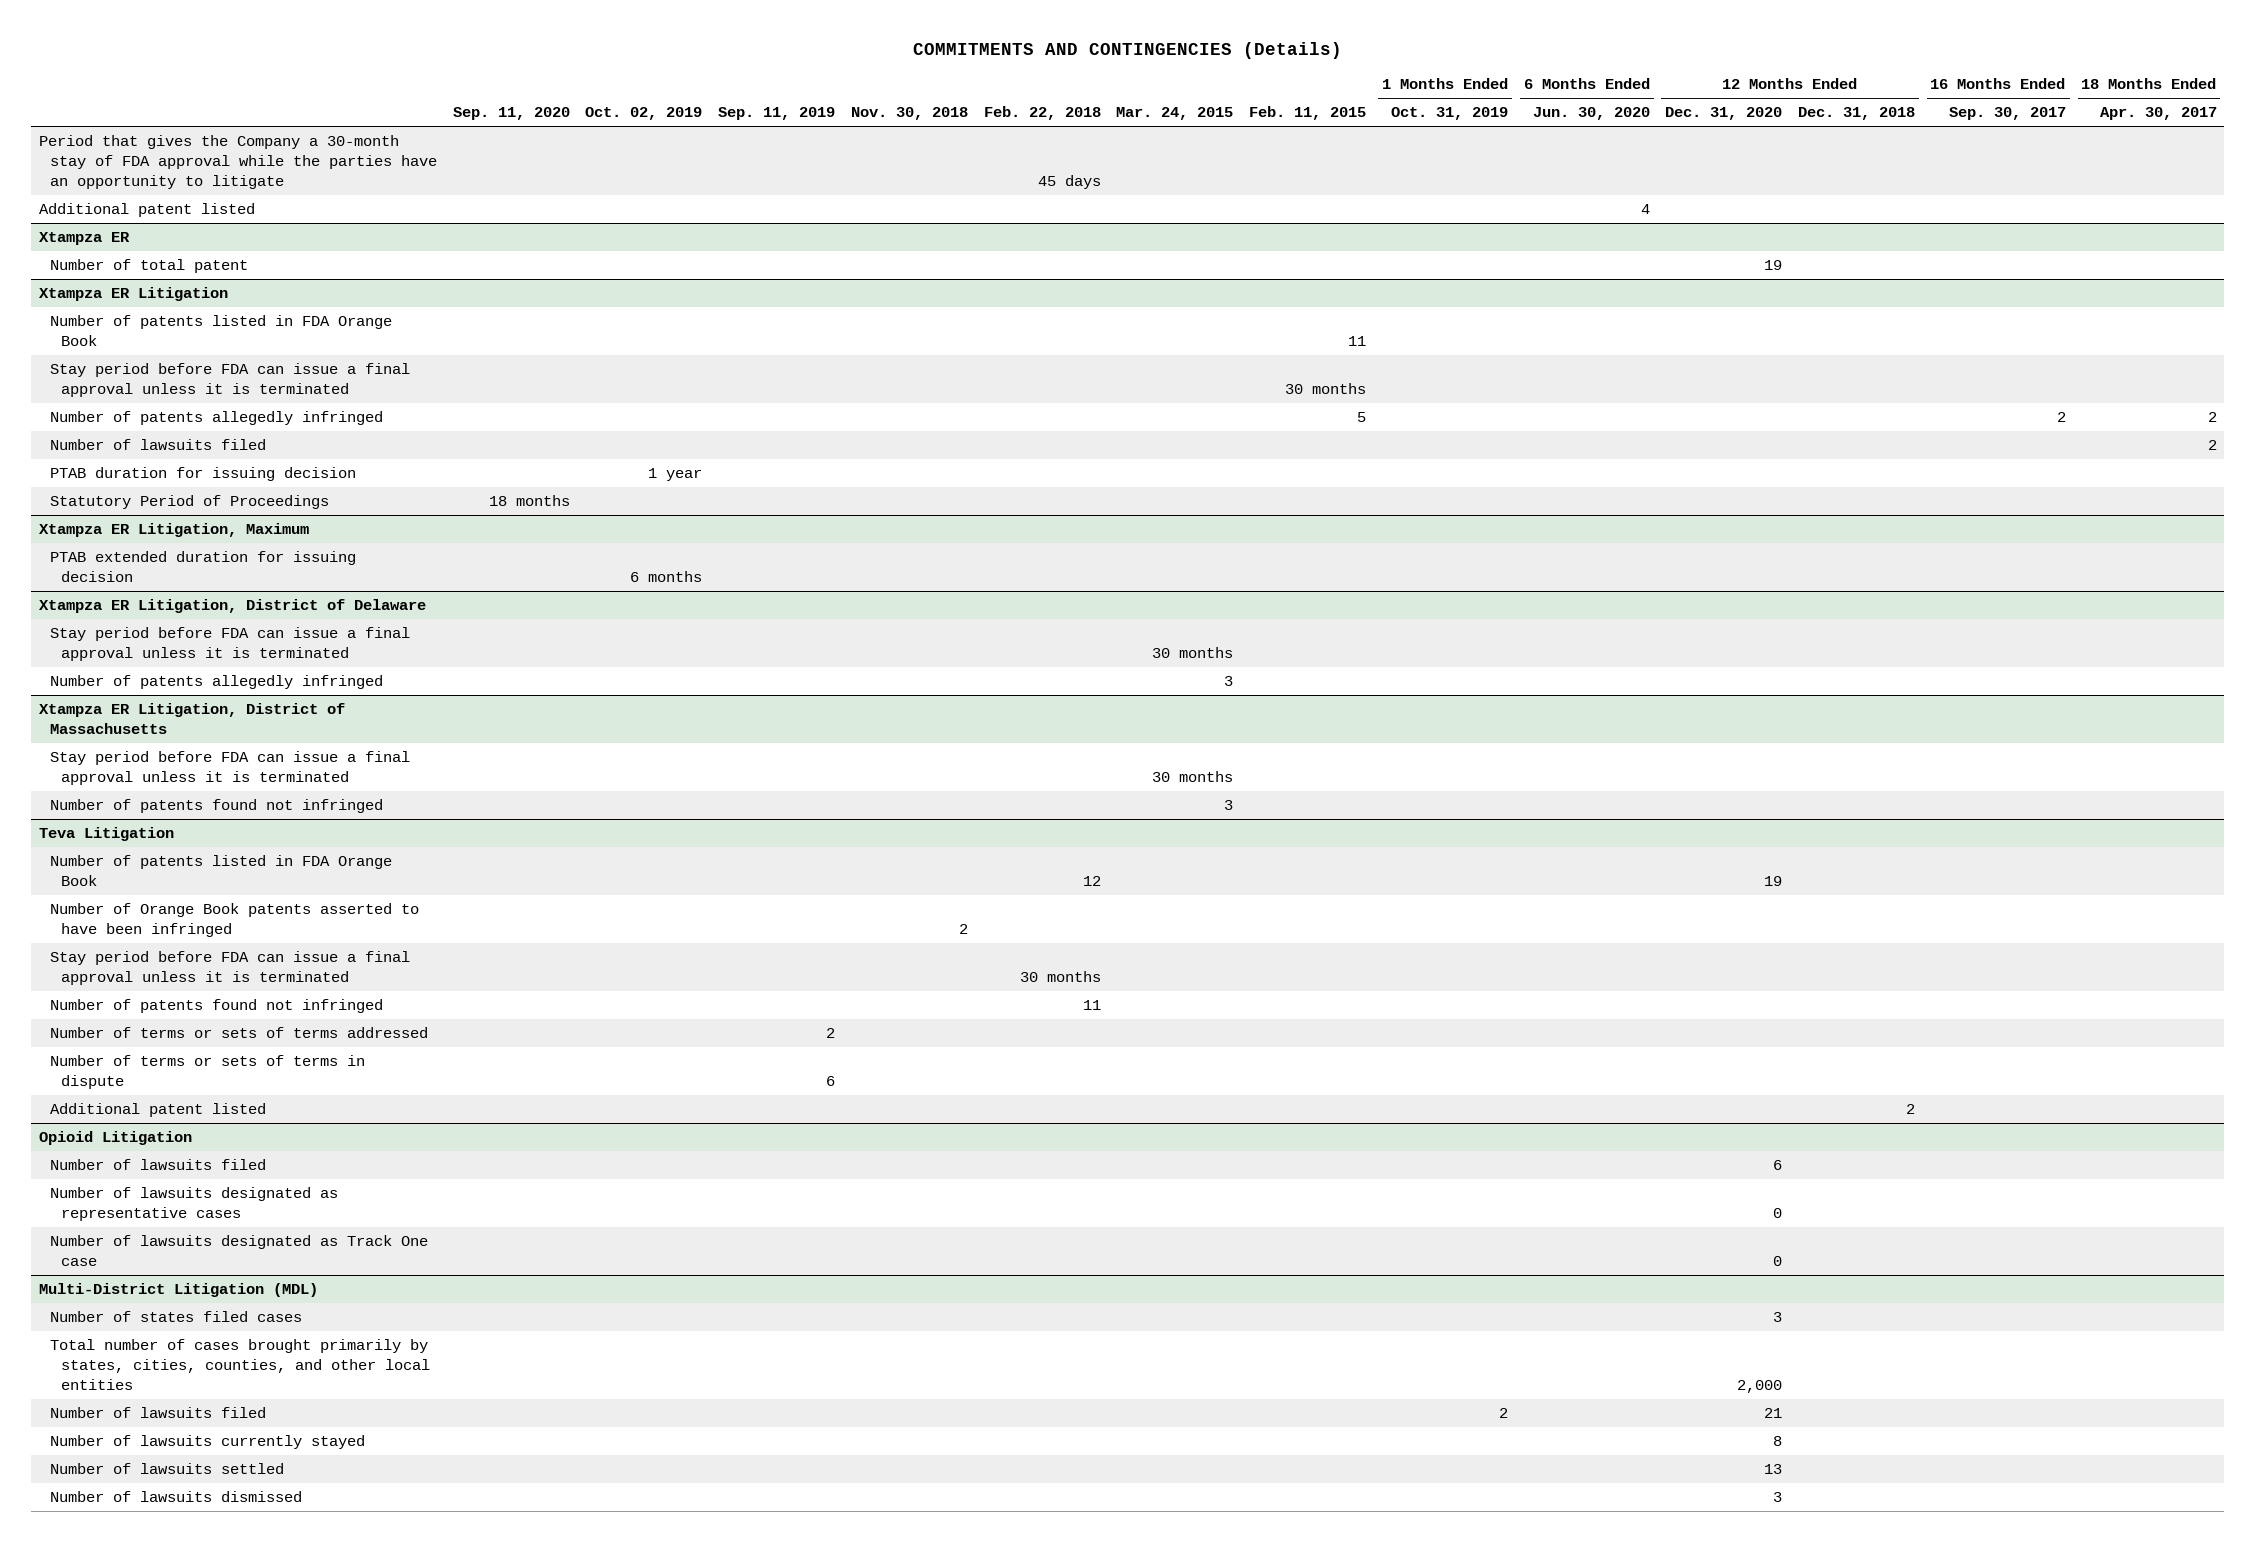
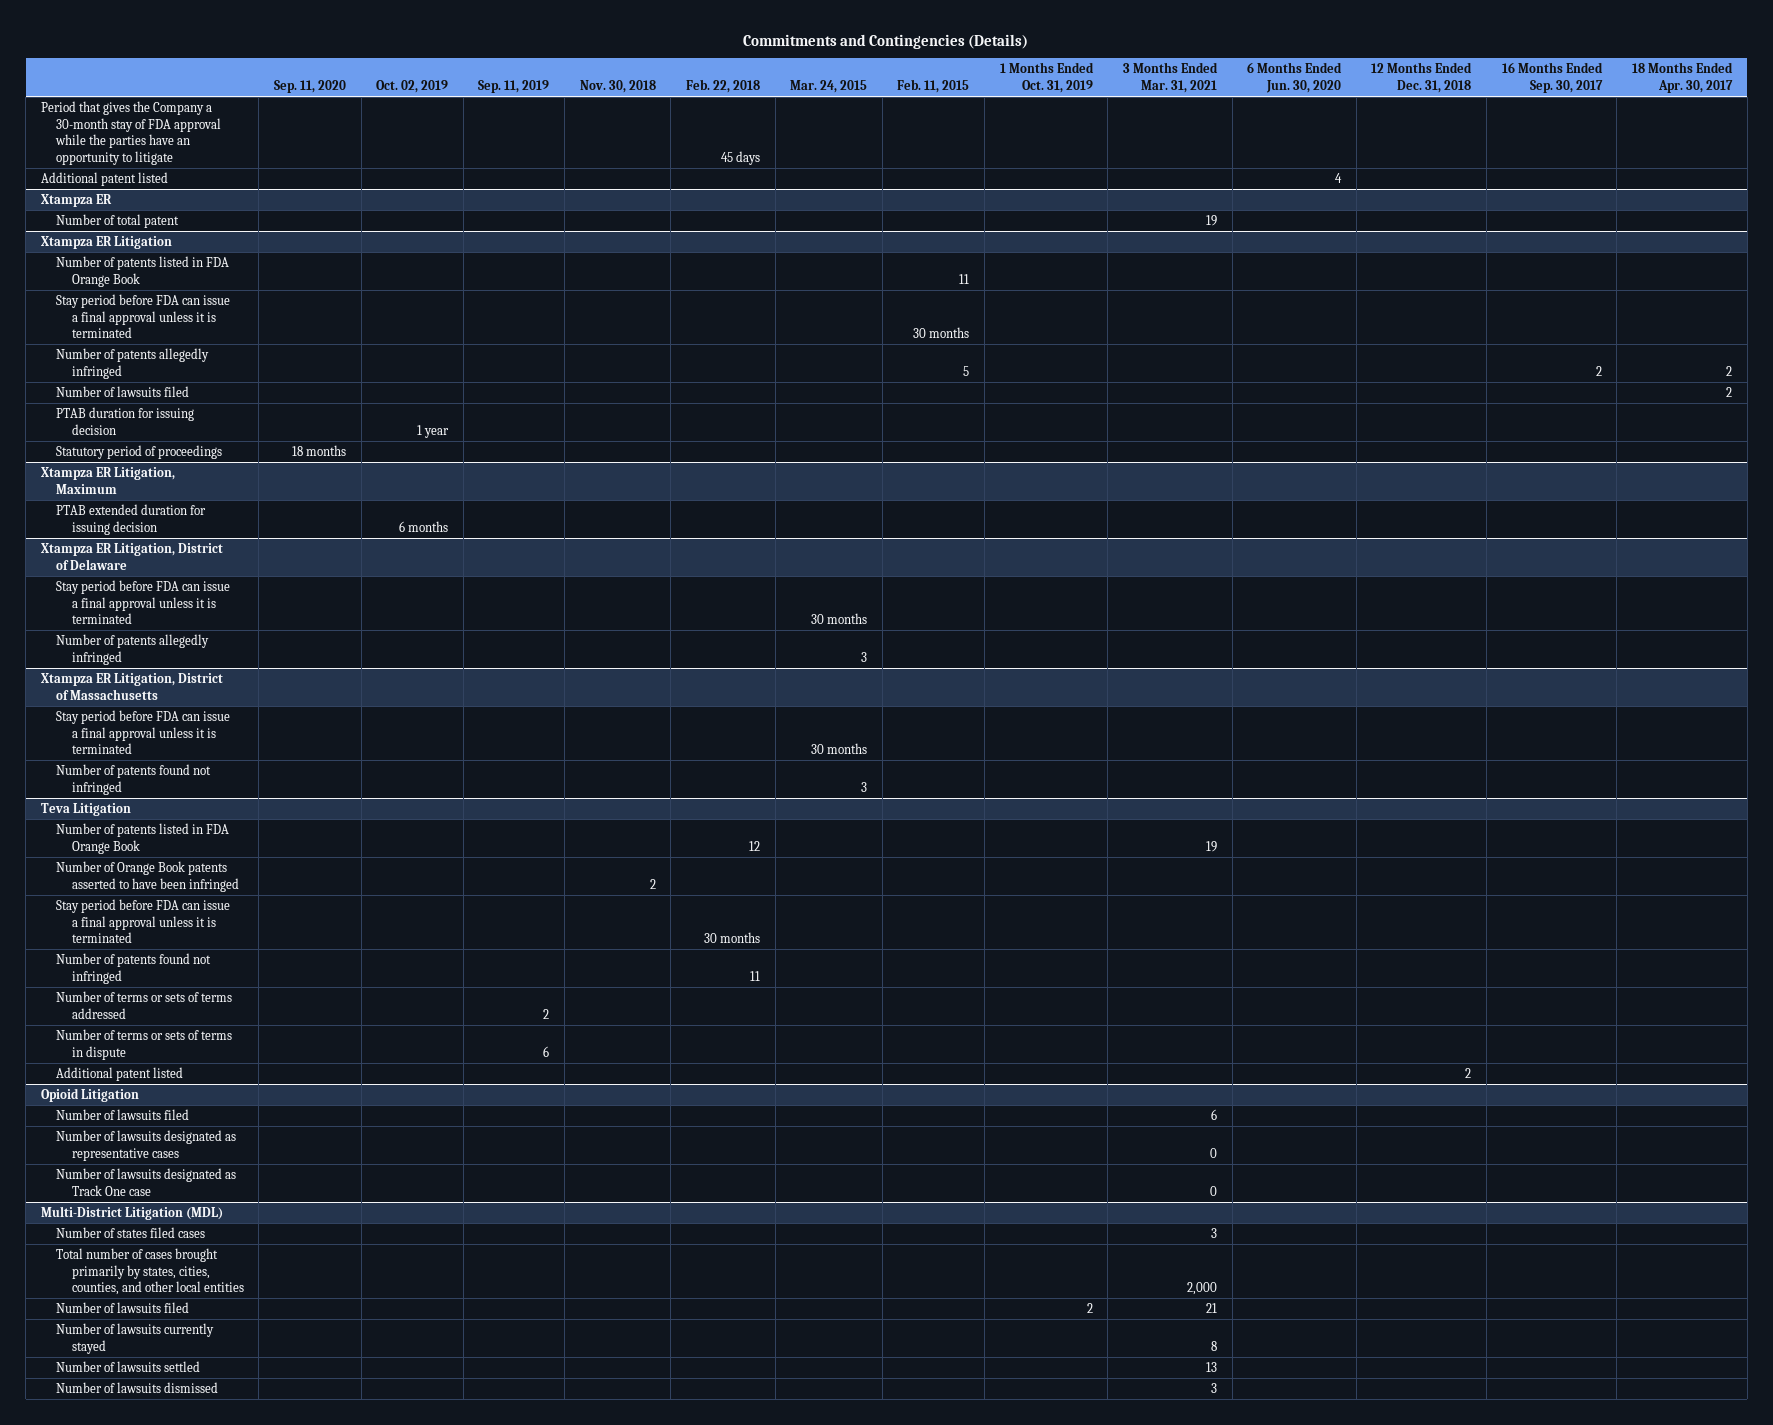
- COMMITMENTS AND CONTINGENCIES (Details)
+ Commitments and Contingencies (Details)
- | Sep. 11, 2020 | Oct. 02, 2019 | Sep. 11, 2019 | Nov. 30, 2018 | Feb. 22, 2018 | Mar. 24, 2015 | Feb. 11, 2015 | 1 Months Ended Oct. 31, 2019 | 6 Months Ended Jun. 30, 2020 | 12 Months Ended Dec. 31, 2020 | 12 Months Ended Dec. 31, 2018 | 16 Months Ended Sep. 30, 2017 | 18 Months Ended Apr. 30, 2017
+ | Sep. 11, 2020 | Oct. 02, 2019 | Sep. 11, 2019 | Nov. 30, 2018 | Feb. 22, 2018 | Mar. 24, 2015 | Feb. 11, 2015 | 1 Months Ended Oct. 31, 2019 | 3 Months Ended Mar. 31, 2021 | 6 Months Ended Jun. 30, 2020 | 12 Months Ended Dec. 31, 2018 | 16 Months Ended Sep. 30, 2017 | 18 Months Ended Apr. 30, 2017
@ Xtampza ER Litigation
- Statutory Period of Proceedings | 18 months | | | | | | | | | | | |
+ Statutory period of proceedings | 18 months | | | | | | | | | | | |

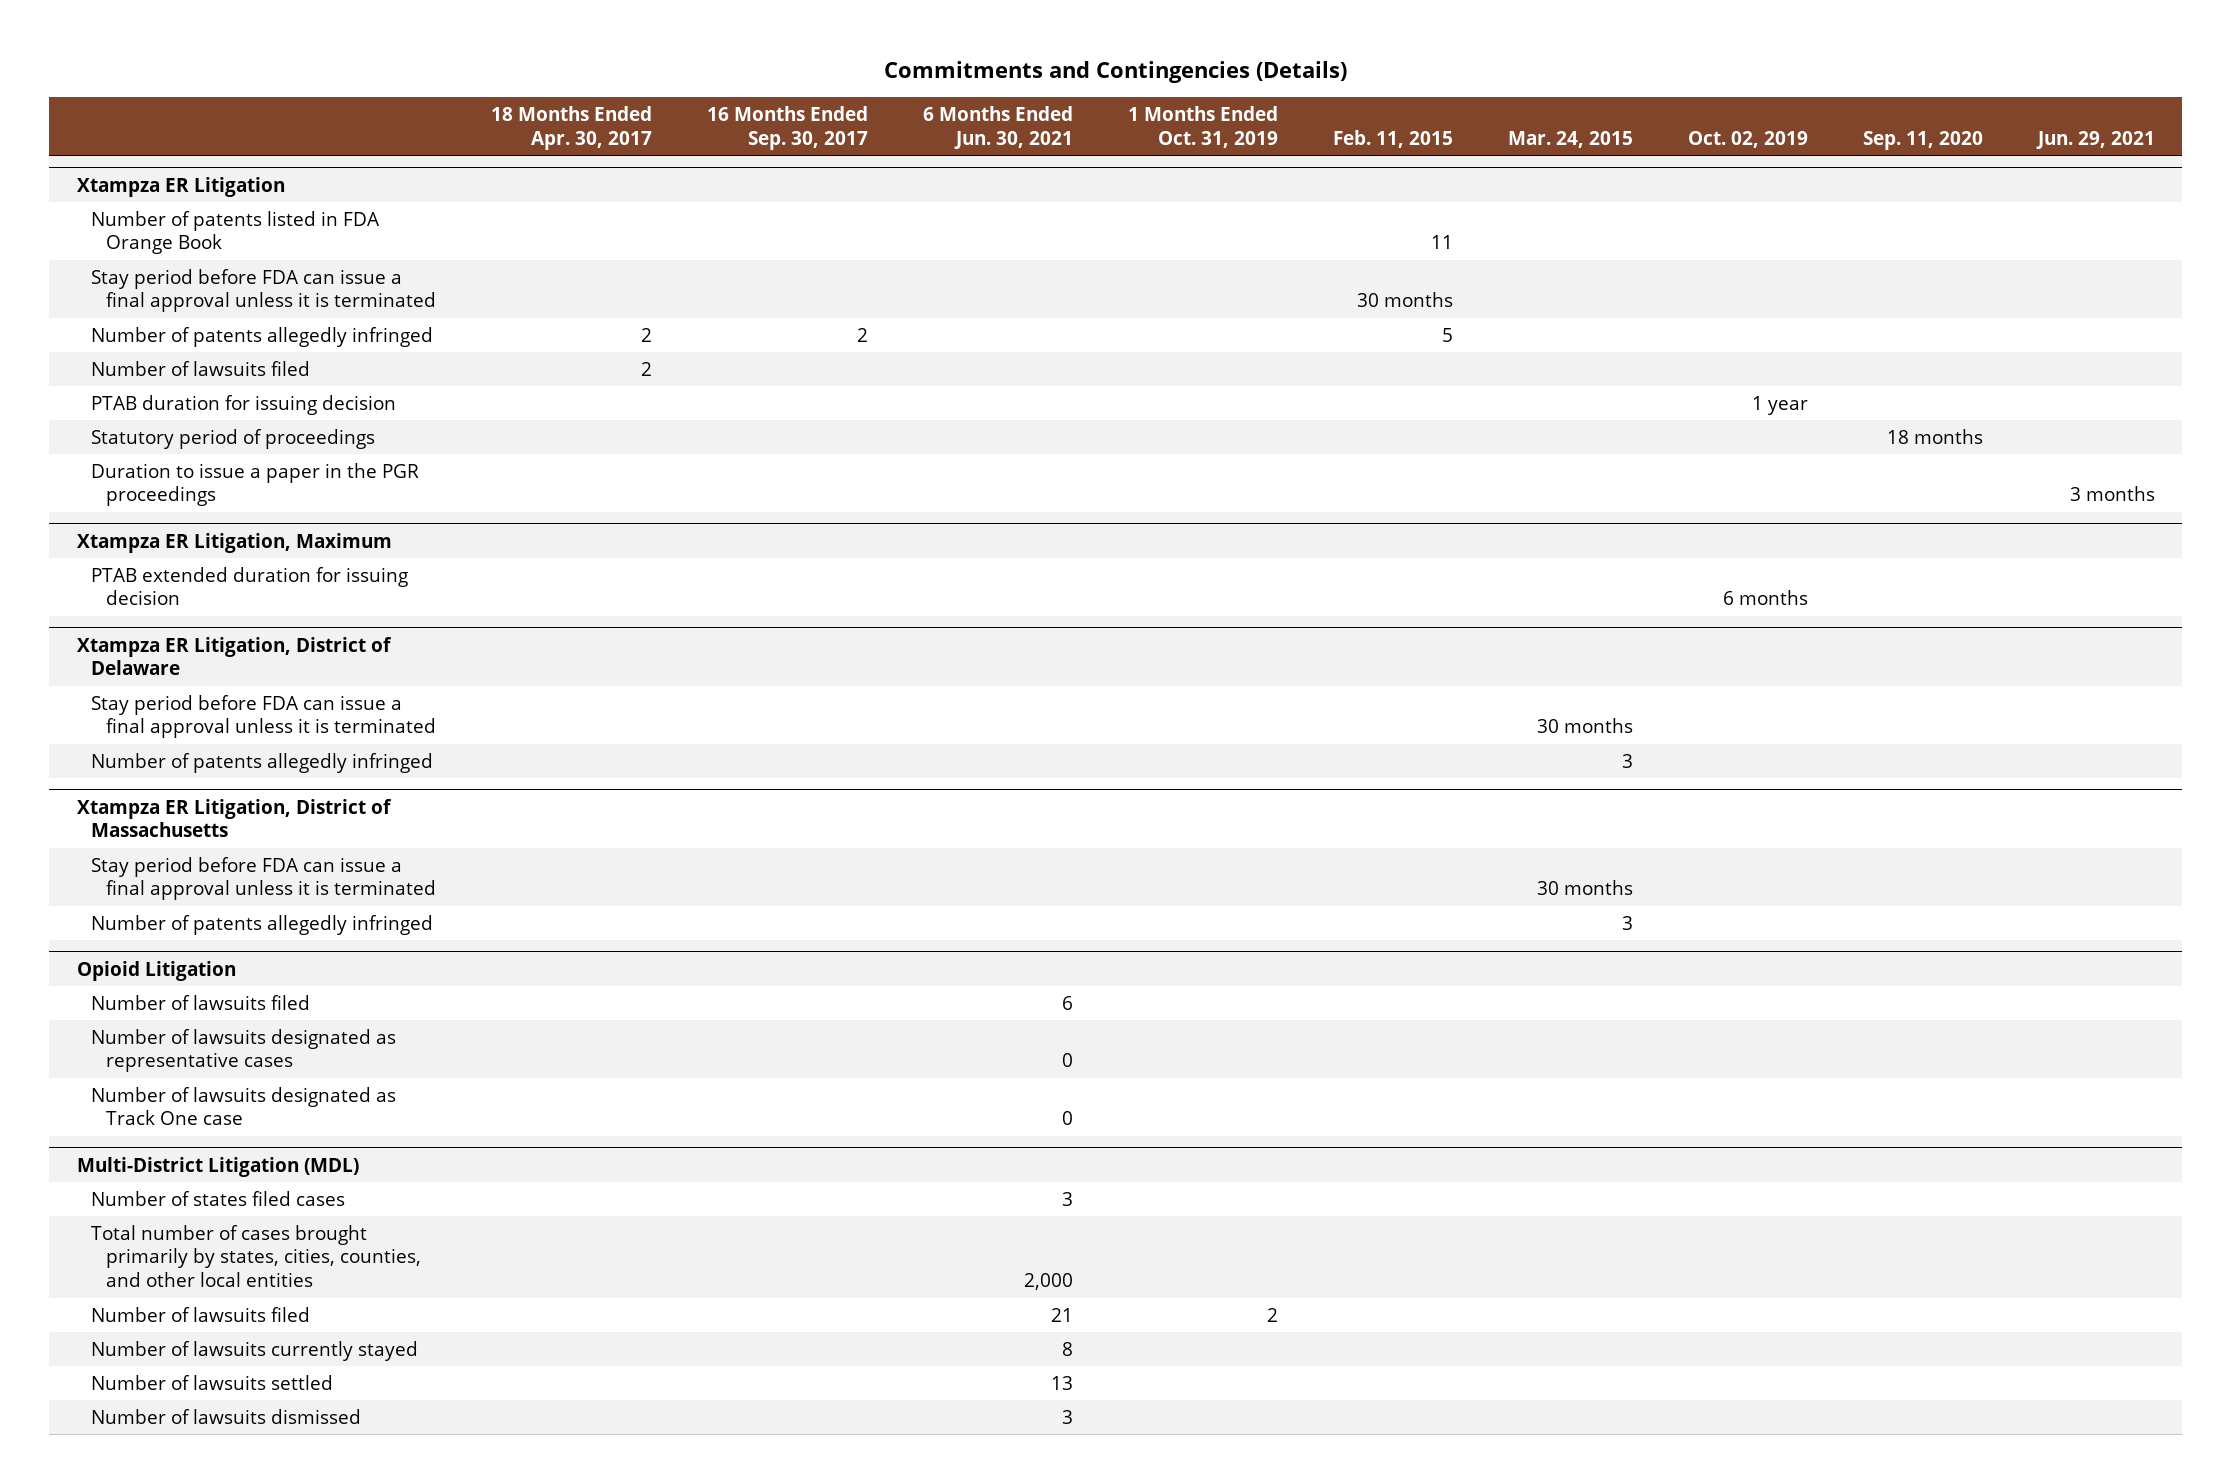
- | Sep. 11, 2020 | Oct. 02, 2019 | Sep. 11, 2019 | Nov. 30, 2018 | Feb. 22, 2018 | Mar. 24, 2015 | Feb. 11, 2015 | 1 Months Ended Oct. 31, 2019 | 3 Months Ended Mar. 31, 2021 | 6 Months Ended Jun. 30, 2020 | 12 Months Ended Dec. 31, 2018 | 16 Months Ended Sep. 30, 2017 | 18 Months Ended Apr. 30, 2017
+ | 18 Months Ended Apr. 30, 2017 | 16 Months Ended Sep. 30, 2017 | 6 Months Ended Jun. 30, 2021 | 1 Months Ended Oct. 31, 2019 | Feb. 11, 2015 | Mar. 24, 2015 | Oct. 02, 2019 | Sep. 11, 2020 | Jun. 29, 2021
- Period that gives the Company a 30-month stay of FDA approval while the parties have an opportunity to litigate | | | | | 45 days | | | | | | | |
- Additional patent listed | | | | | | | | | | 4 | | |
- Xtampza ER
- Number of total patent | | | | | | | | | 19 | | | |
@ Xtampza ER Litigation
+ Duration to issue a paper in the PGR proceedings | | | | | | | | | 3 months
@ Xtampza ER Litigation, District of Massachusetts
- Number of patents found not infringed | | | | | | 3 | | | | | | |
- Teva Litigation
- Number of patents listed in FDA Orange Book | | | | | 12 | | | | 19 | | | |
- Number of Orange Book patents asserted to have been infringed | | | | 2 | | | | | | | | |
- Stay period before FDA can issue a final approval unless it is terminated | | | | | 30 months | | | | | | | |
- Number of patents found not infringed | | | | | 11 | | | | | | | |
- Number of terms or sets of terms addressed | | | 2 | | | | | | | | | |
- Number of terms or sets of terms in dispute | | | 6 | | | | | | | | | |
- Additional patent listed | | | | | | | | | | | 2 | |
@ Xtampza ER Litigation, District of Massachusetts
+ Number of patents allegedly infringed | | | | | | 3 | | |

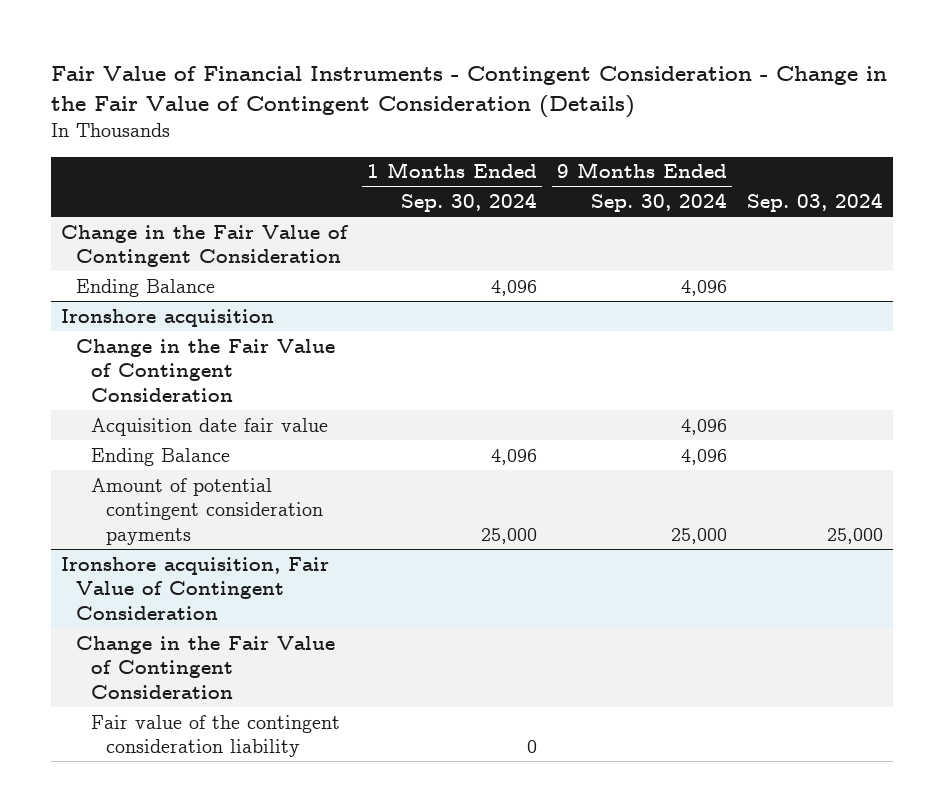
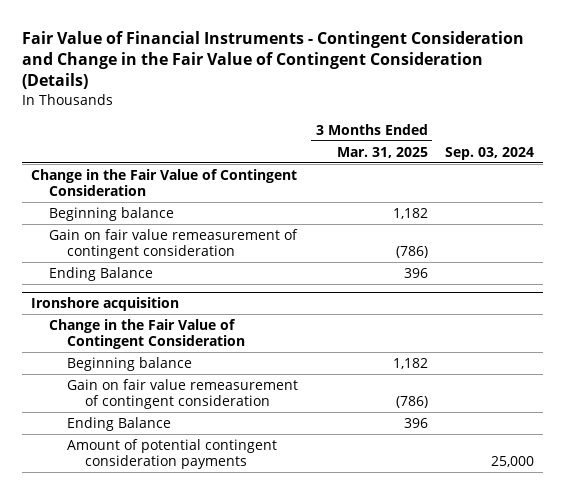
- Fair Value of Financial Instruments - Contingent Consideration - Change in the Fair Value of Contingent Consideration (Details)
+ Fair Value of Financial Instruments - Contingent Consideration and Change in the Fair Value of Contingent Consideration (Details)
- | 1 Months Ended Sep. 30, 2024 | 9 Months Ended Sep. 30, 2024 | Sep. 03, 2024
+ | 3 Months Ended Mar. 31, 2025 | Sep. 03, 2024
+ Beginning balance | 1,182 |
+ Gain on fair value remeasurement of contingent consideration | (786) |
@ Ironshore acquisition
- Acquisition date fair value | | 4,096 |
+ Beginning balance | 1,182 |
+ Gain on fair value remeasurement of contingent consideration | (786) |
- Ironshore acquisition, Fair Value of Contingent Consideration
- Change in the Fair Value of Contingent Consideration
- Fair value of the contingent consideration liability | 0 | |

